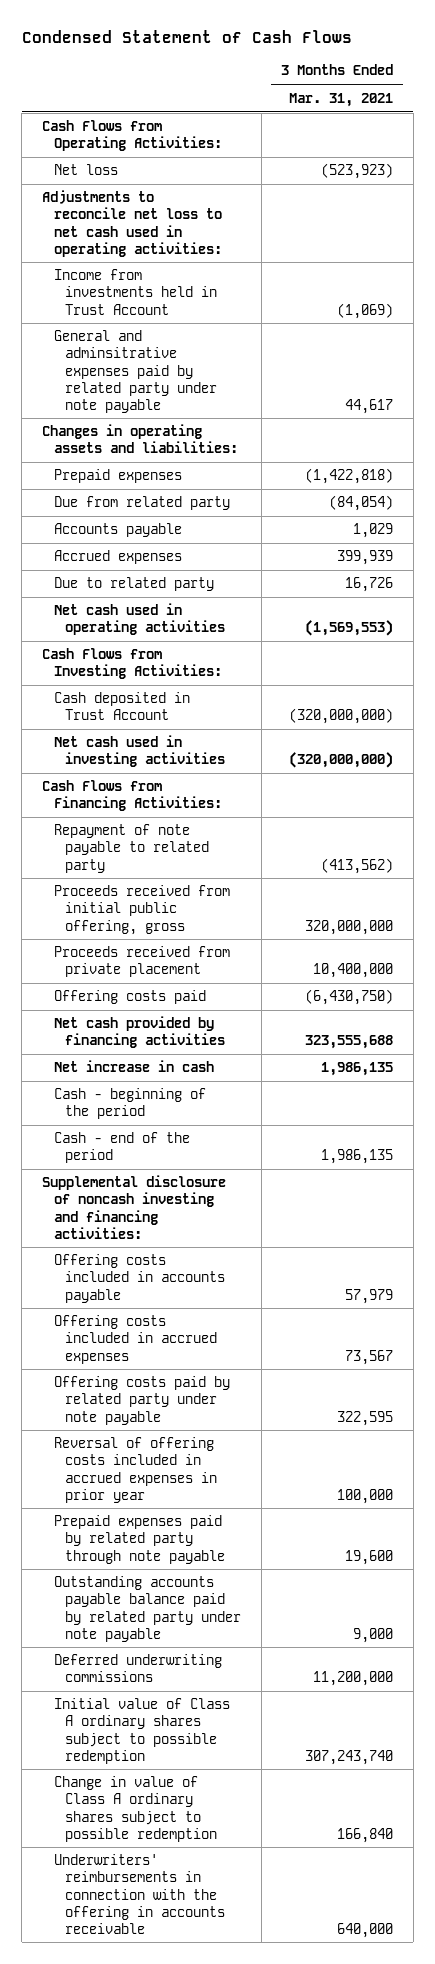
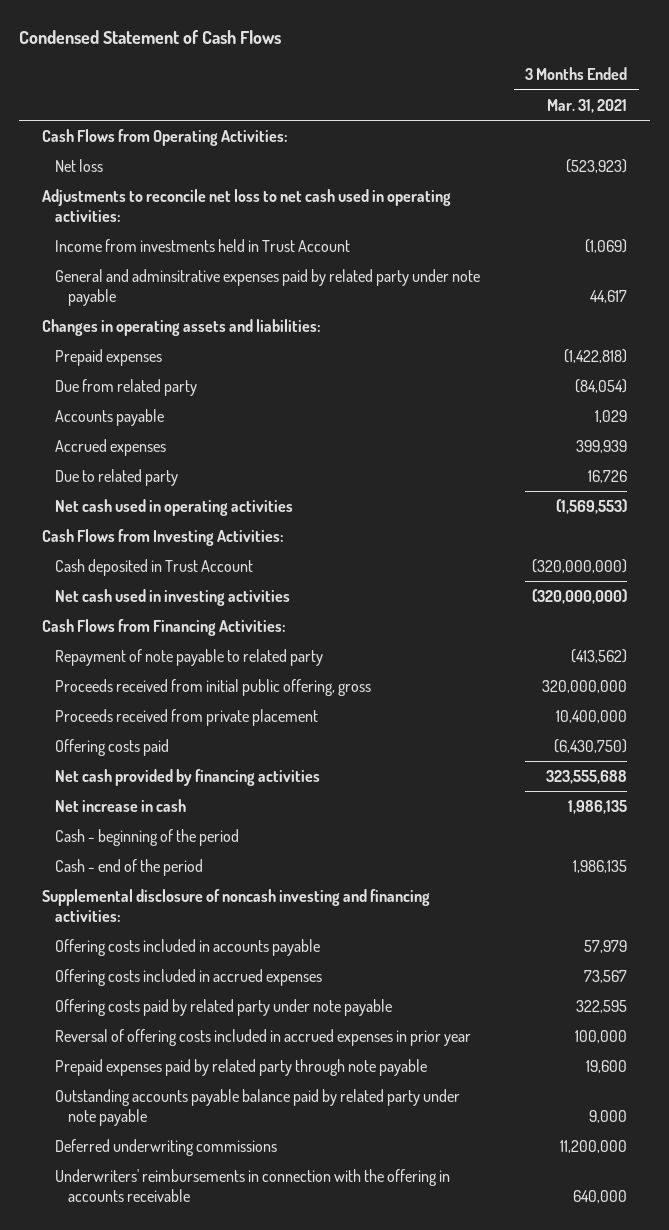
- Initial value of Class A ordinary shares subject to possible redemption | 307,243,740
- Change in value of Class A ordinary shares subject to possible redemption | 166,840

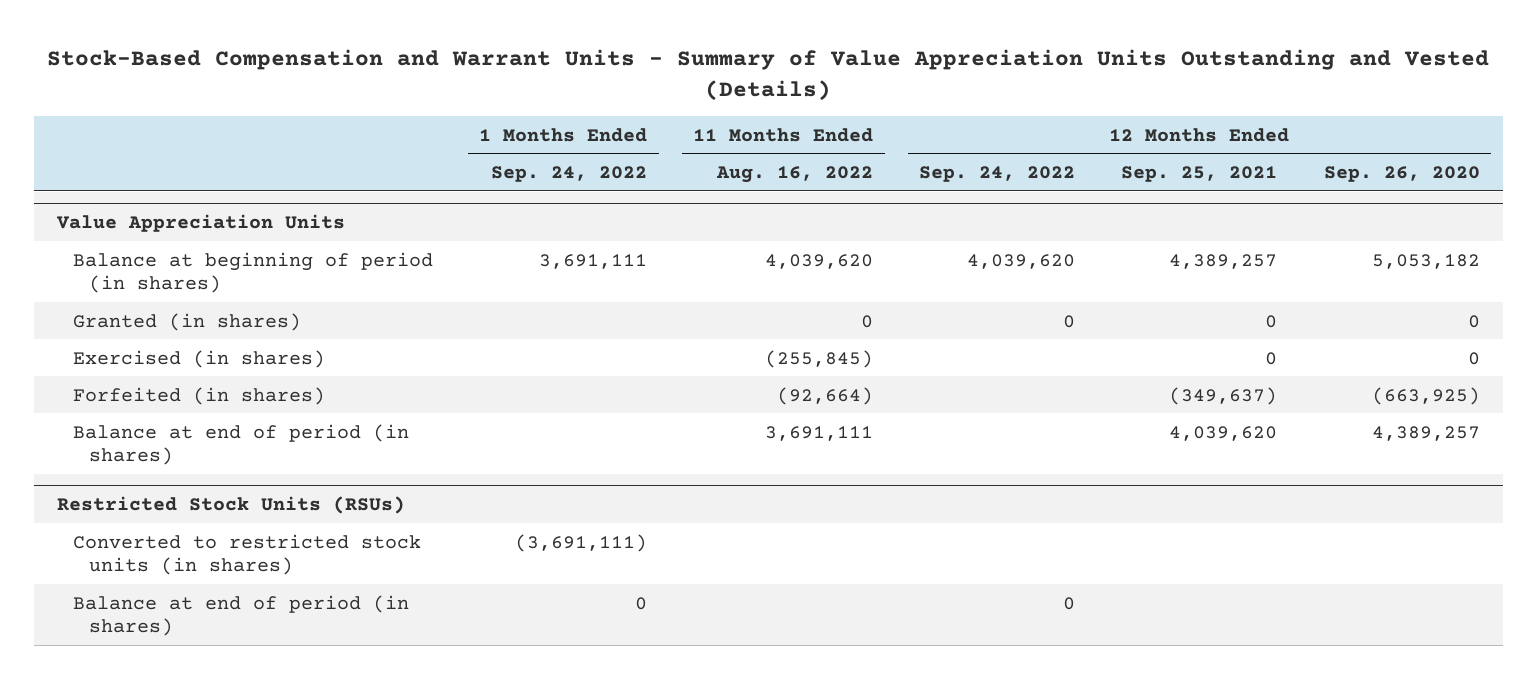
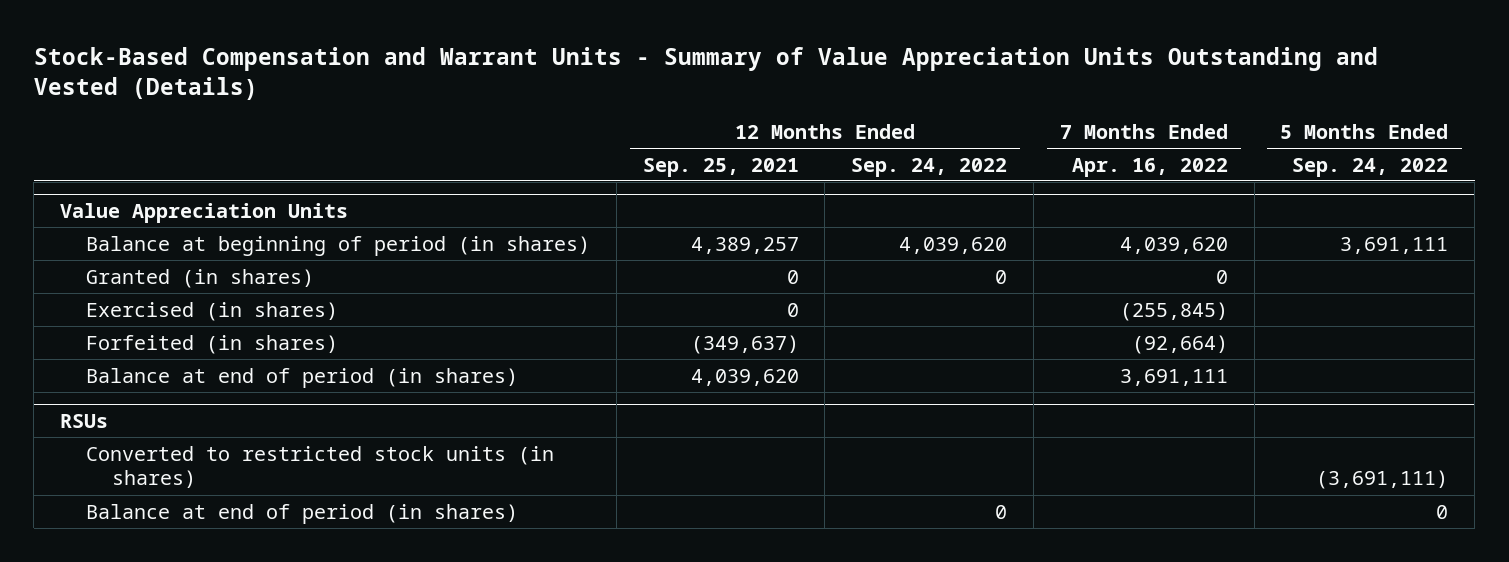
- | 1 Months Ended Sep. 24, 2022 | 11 Months Ended Aug. 16, 2022 | 12 Months Ended Sep. 24, 2022 | 12 Months Ended Sep. 25, 2021 | 12 Months Ended Sep. 26, 2020
+ | 12 Months Ended Sep. 25, 2021 | 12 Months Ended Sep. 24, 2022 | 7 Months Ended Apr. 16, 2022 | 5 Months Ended Sep. 24, 2022
- Restricted Stock Units (RSUs)
+ RSUs

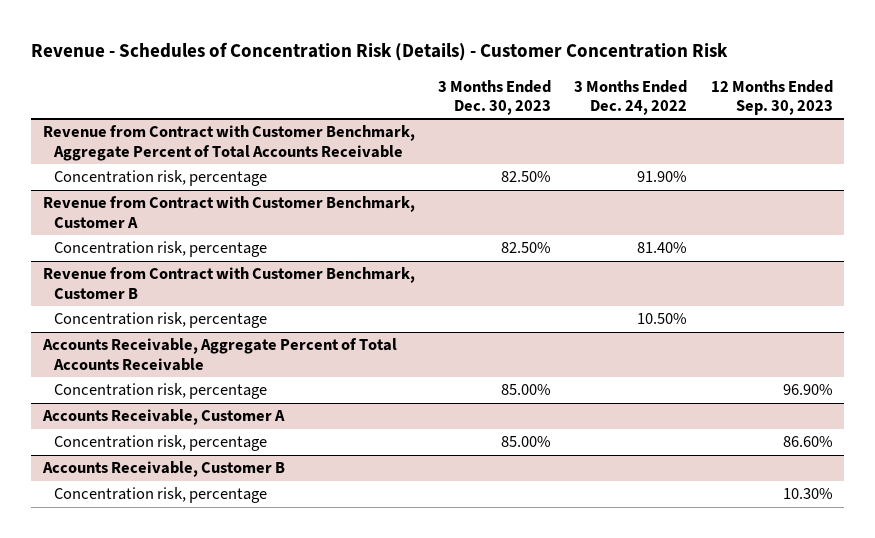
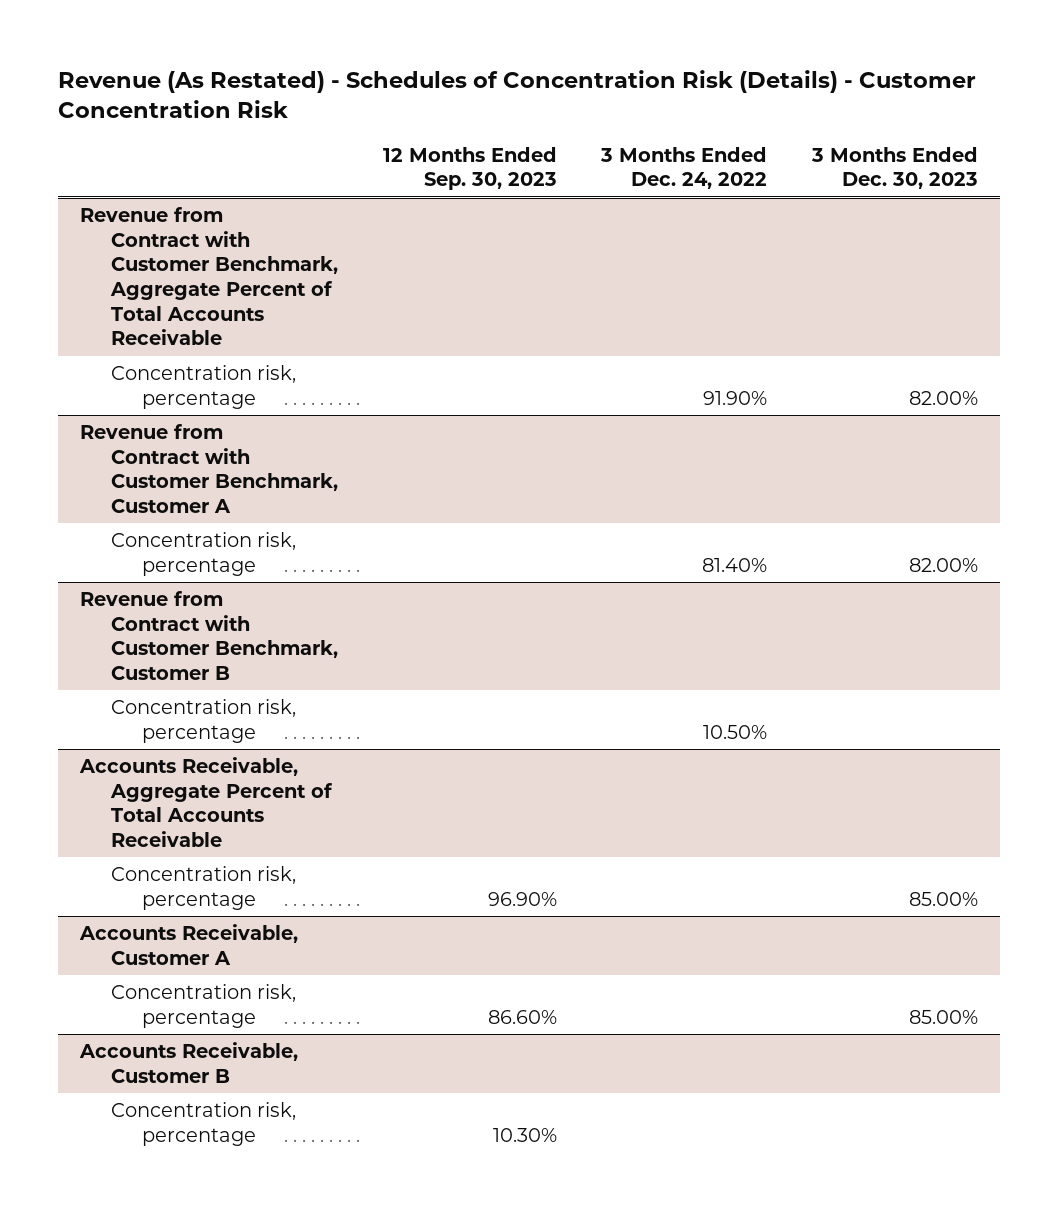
- Revenue - Schedules of Concentration Risk (Details) - Customer Concentration Risk
+ Revenue (As Restated) - Schedules of Concentration Risk (Details) - Customer Concentration Risk
- | 3 Months Ended Dec. 30, 2023 | 3 Months Ended Dec. 24, 2022 | 12 Months Ended Sep. 30, 2023
+ | 12 Months Ended Sep. 30, 2023 | 3 Months Ended Dec. 24, 2022 | 3 Months Ended Dec. 30, 2023
@ Revenue from Contract with Customer Benchmark, Aggregate Percent of Total Accounts Receivable
- Concentration risk, percentage | 82.50% | 91.90% |
+ Concentration risk, percentage | | 91.90% | 82.00%
@ Revenue from Contract with Customer Benchmark, Customer A
- Concentration risk, percentage | 82.50% | 81.40% |
+ Concentration risk, percentage | | 81.40% | 82.00%

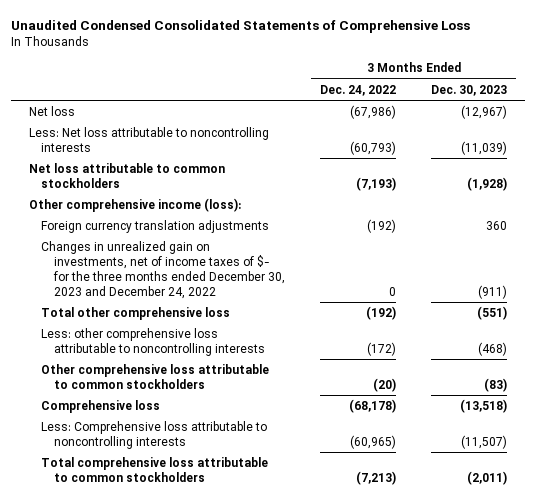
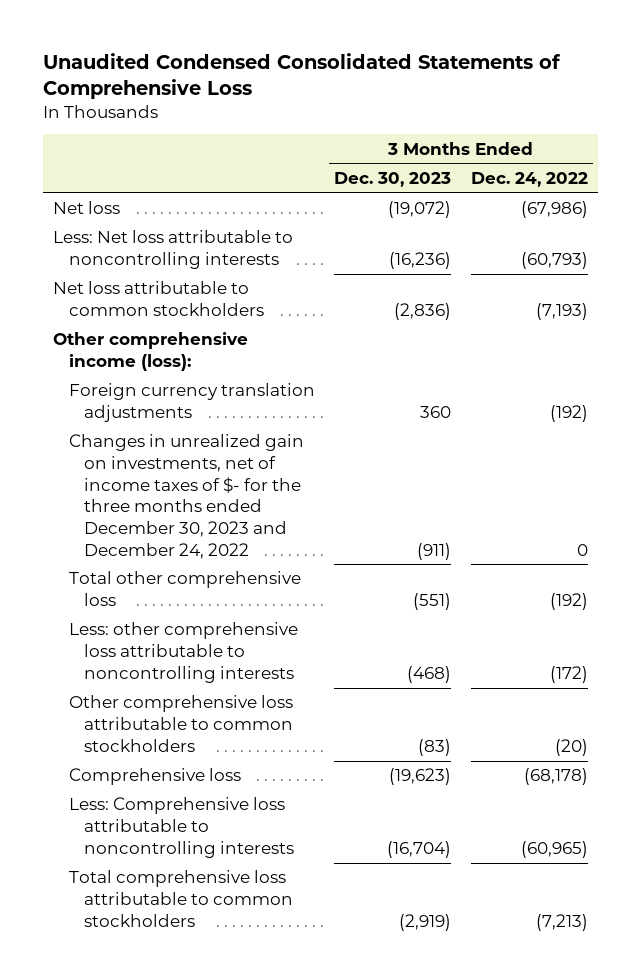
- | 3 Months Ended Dec. 24, 2022 | 3 Months Ended Dec. 30, 2023
+ | 3 Months Ended Dec. 30, 2023 | 3 Months Ended Dec. 24, 2022
- Net loss | (67,986) | (12,967)
- Less: Net loss attributable to noncontrolling interests | (60,793) | (11,039)
- Net loss attributable to common stockholders | (7,193) | (1,928)
+ Net loss | (19,072) | (67,986)
+ Less: Net loss attributable to noncontrolling interests | (16,236) | (60,793)
+ Net loss attributable to common stockholders | (2,836) | (7,193)
- Comprehensive loss | (68,178) | (13,518)
- Less: Comprehensive loss attributable to noncontrolling interests | (60,965) | (11,507)
- Total comprehensive loss attributable to common stockholders | (7,213) | (2,011)
+ Comprehensive loss | (19,623) | (68,178)
+ Less: Comprehensive loss attributable to noncontrolling interests | (16,704) | (60,965)
+ Total comprehensive loss attributable to common stockholders | (2,919) | (7,213)

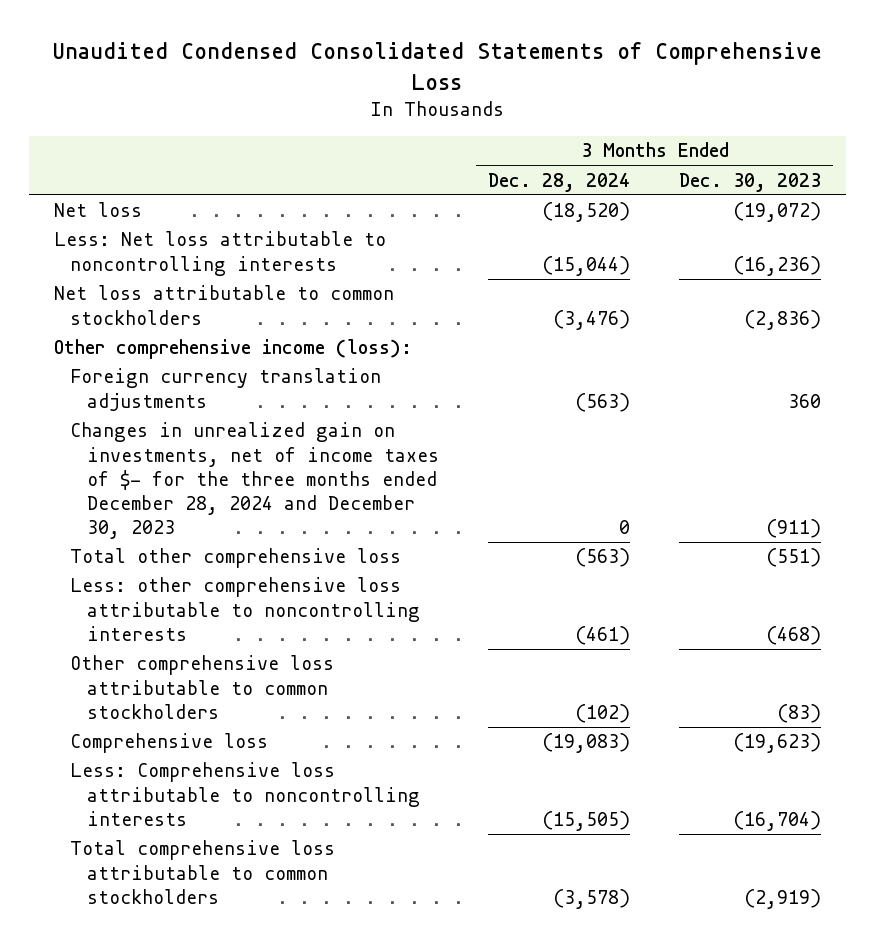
- | 3 Months Ended Dec. 30, 2023 | 3 Months Ended Dec. 24, 2022
+ | 3 Months Ended Dec. 28, 2024 | 3 Months Ended Dec. 30, 2023
- Changes in unrealized gain on investments, net of income taxes of $- for the three months ended December 30, 2023 and December 24, 2022 | (911) | 0
+ Changes in unrealized gain on investments, net of income taxes of $- for the three months ended December 28, 2024 and December 30, 2023 | 0 | (911)

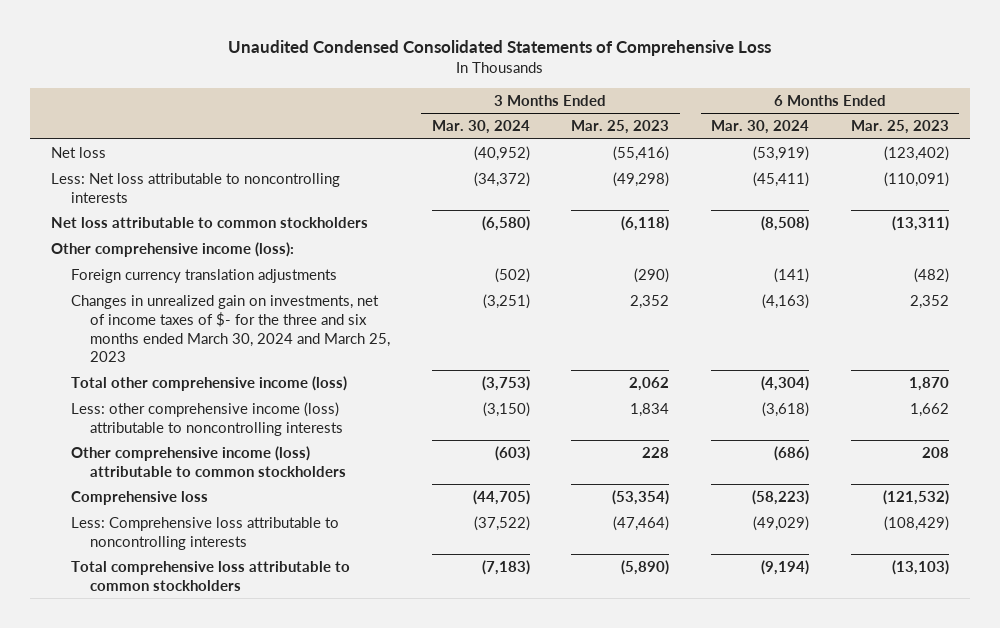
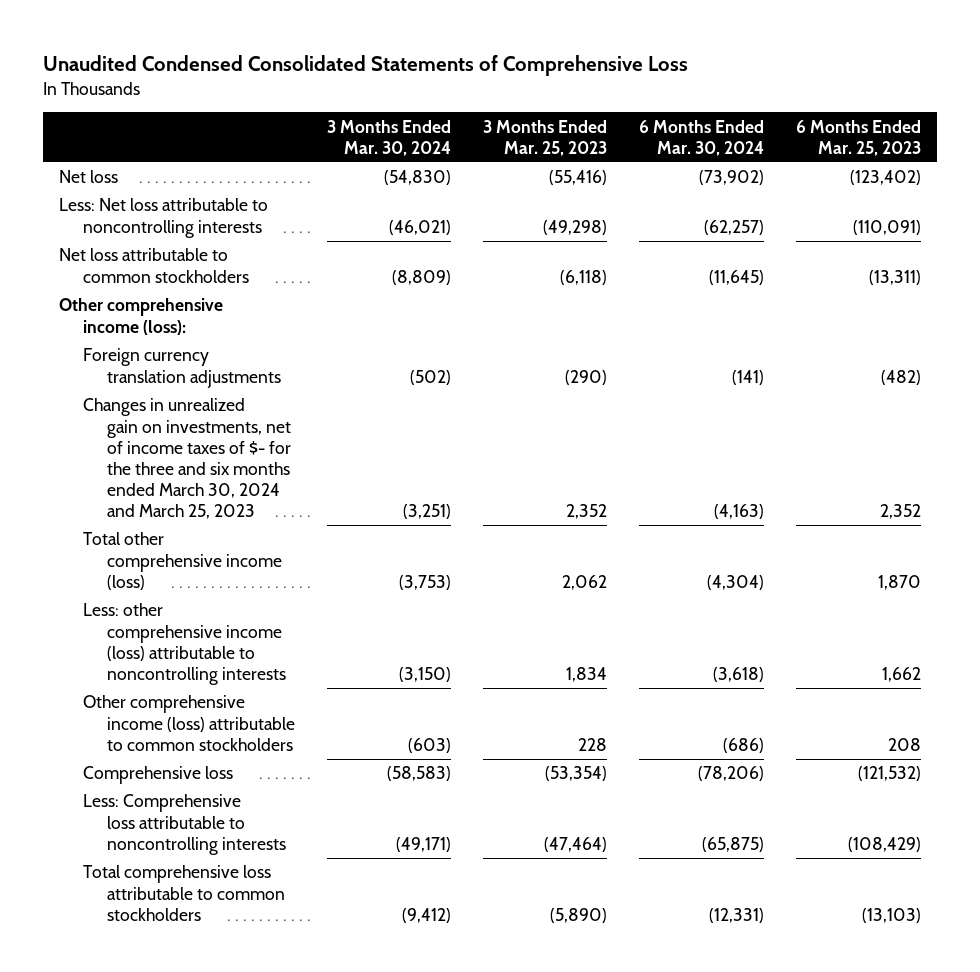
- Net loss | (40,952) | (55,416) | (53,919) | (123,402)
- Less: Net loss attributable to noncontrolling interests | (34,372) | (49,298) | (45,411) | (110,091)
- Net loss attributable to common stockholders | (6,580) | (6,118) | (8,508) | (13,311)
+ Net loss | (54,830) | (55,416) | (73,902) | (123,402)
+ Less: Net loss attributable to noncontrolling interests | (46,021) | (49,298) | (62,257) | (110,091)
+ Net loss attributable to common stockholders | (8,809) | (6,118) | (11,645) | (13,311)
- Comprehensive loss | (44,705) | (53,354) | (58,223) | (121,532)
- Less: Comprehensive loss attributable to noncontrolling interests | (37,522) | (47,464) | (49,029) | (108,429)
- Total comprehensive loss attributable to common stockholders | (7,183) | (5,890) | (9,194) | (13,103)
+ Comprehensive loss | (58,583) | (53,354) | (78,206) | (121,532)
+ Less: Comprehensive loss attributable to noncontrolling interests | (49,171) | (47,464) | (65,875) | (108,429)
+ Total comprehensive loss attributable to common stockholders | (9,412) | (5,890) | (12,331) | (13,103)

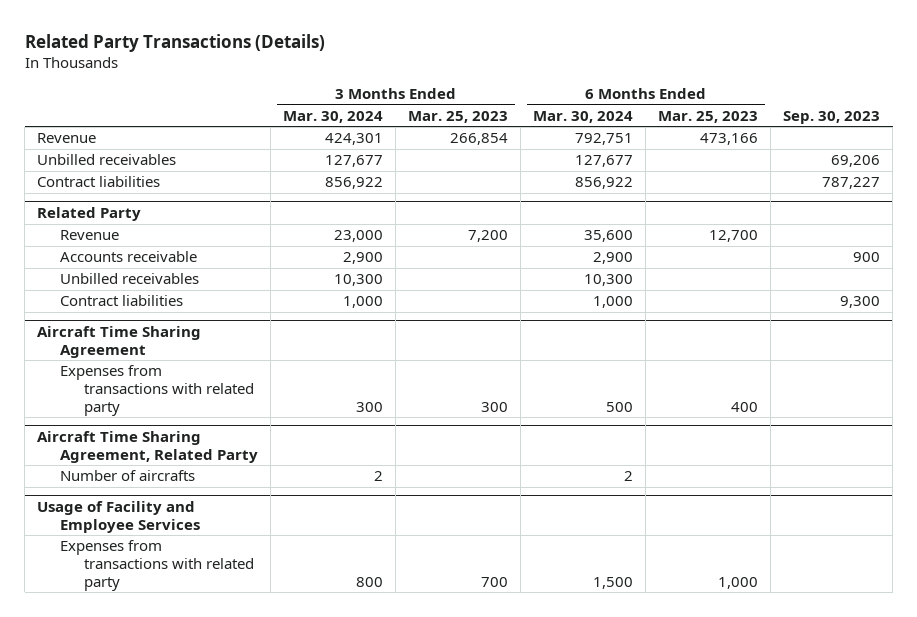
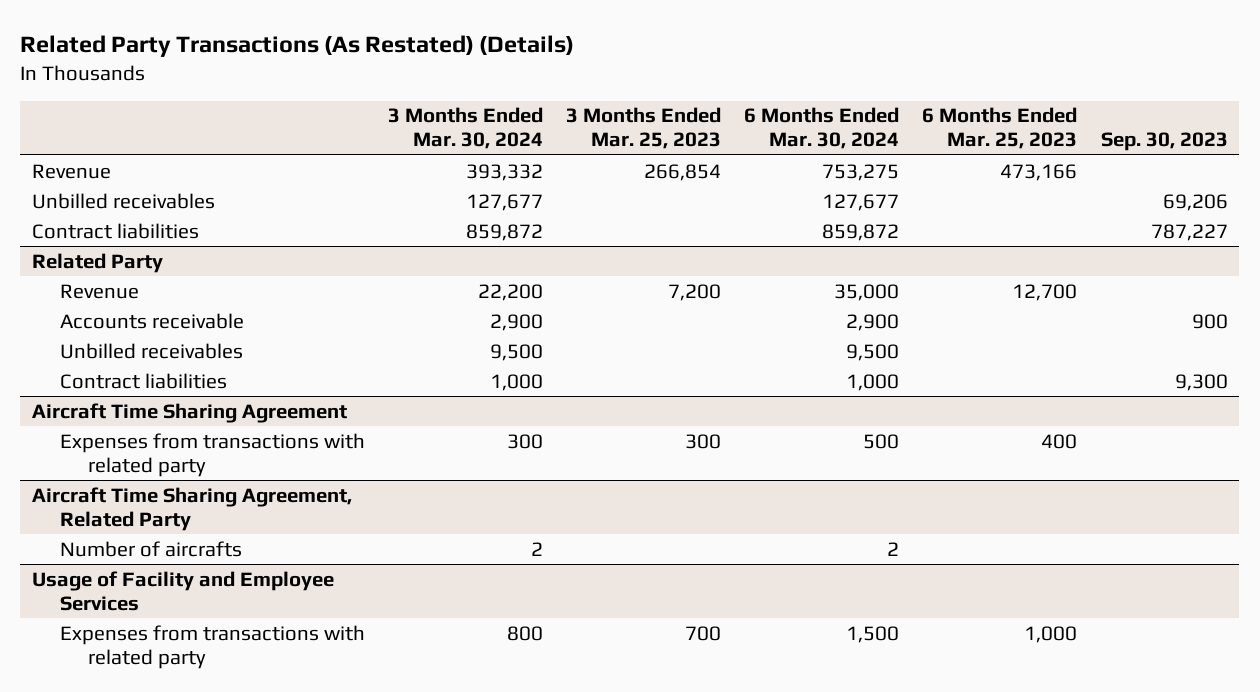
- Related Party Transactions (Details)
+ Related Party Transactions (As Restated) (Details)
- Revenue | 424,301 | 266,854 | 792,751 | 473,166 |
+ Revenue | 393,332 | 266,854 | 753,275 | 473,166 |
- Contract liabilities | 856,922 | | 856,922 | | 787,227
+ Contract liabilities | 859,872 | | 859,872 | | 787,227
@ Related Party
- Revenue | 23,000 | 7,200 | 35,600 | 12,700 |
+ Revenue | 22,200 | 7,200 | 35,000 | 12,700 |
- Unbilled receivables | 10,300 | | 10,300 | |
+ Unbilled receivables | 9,500 | | 9,500 | |

